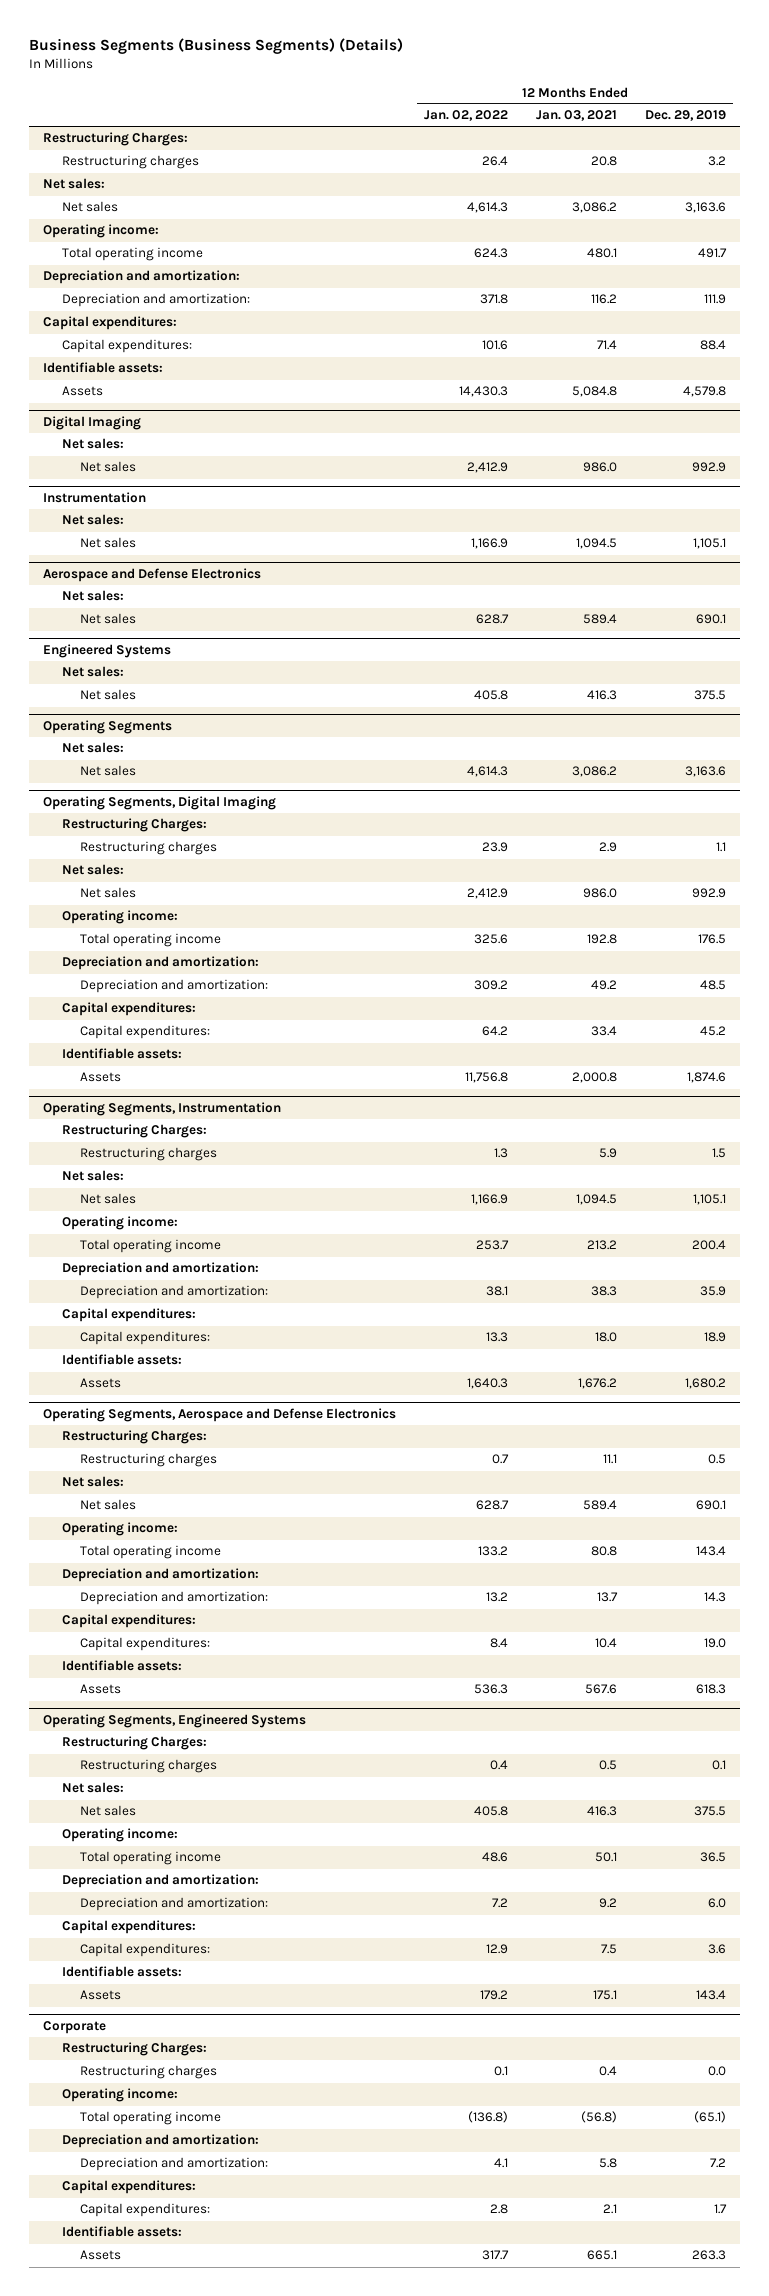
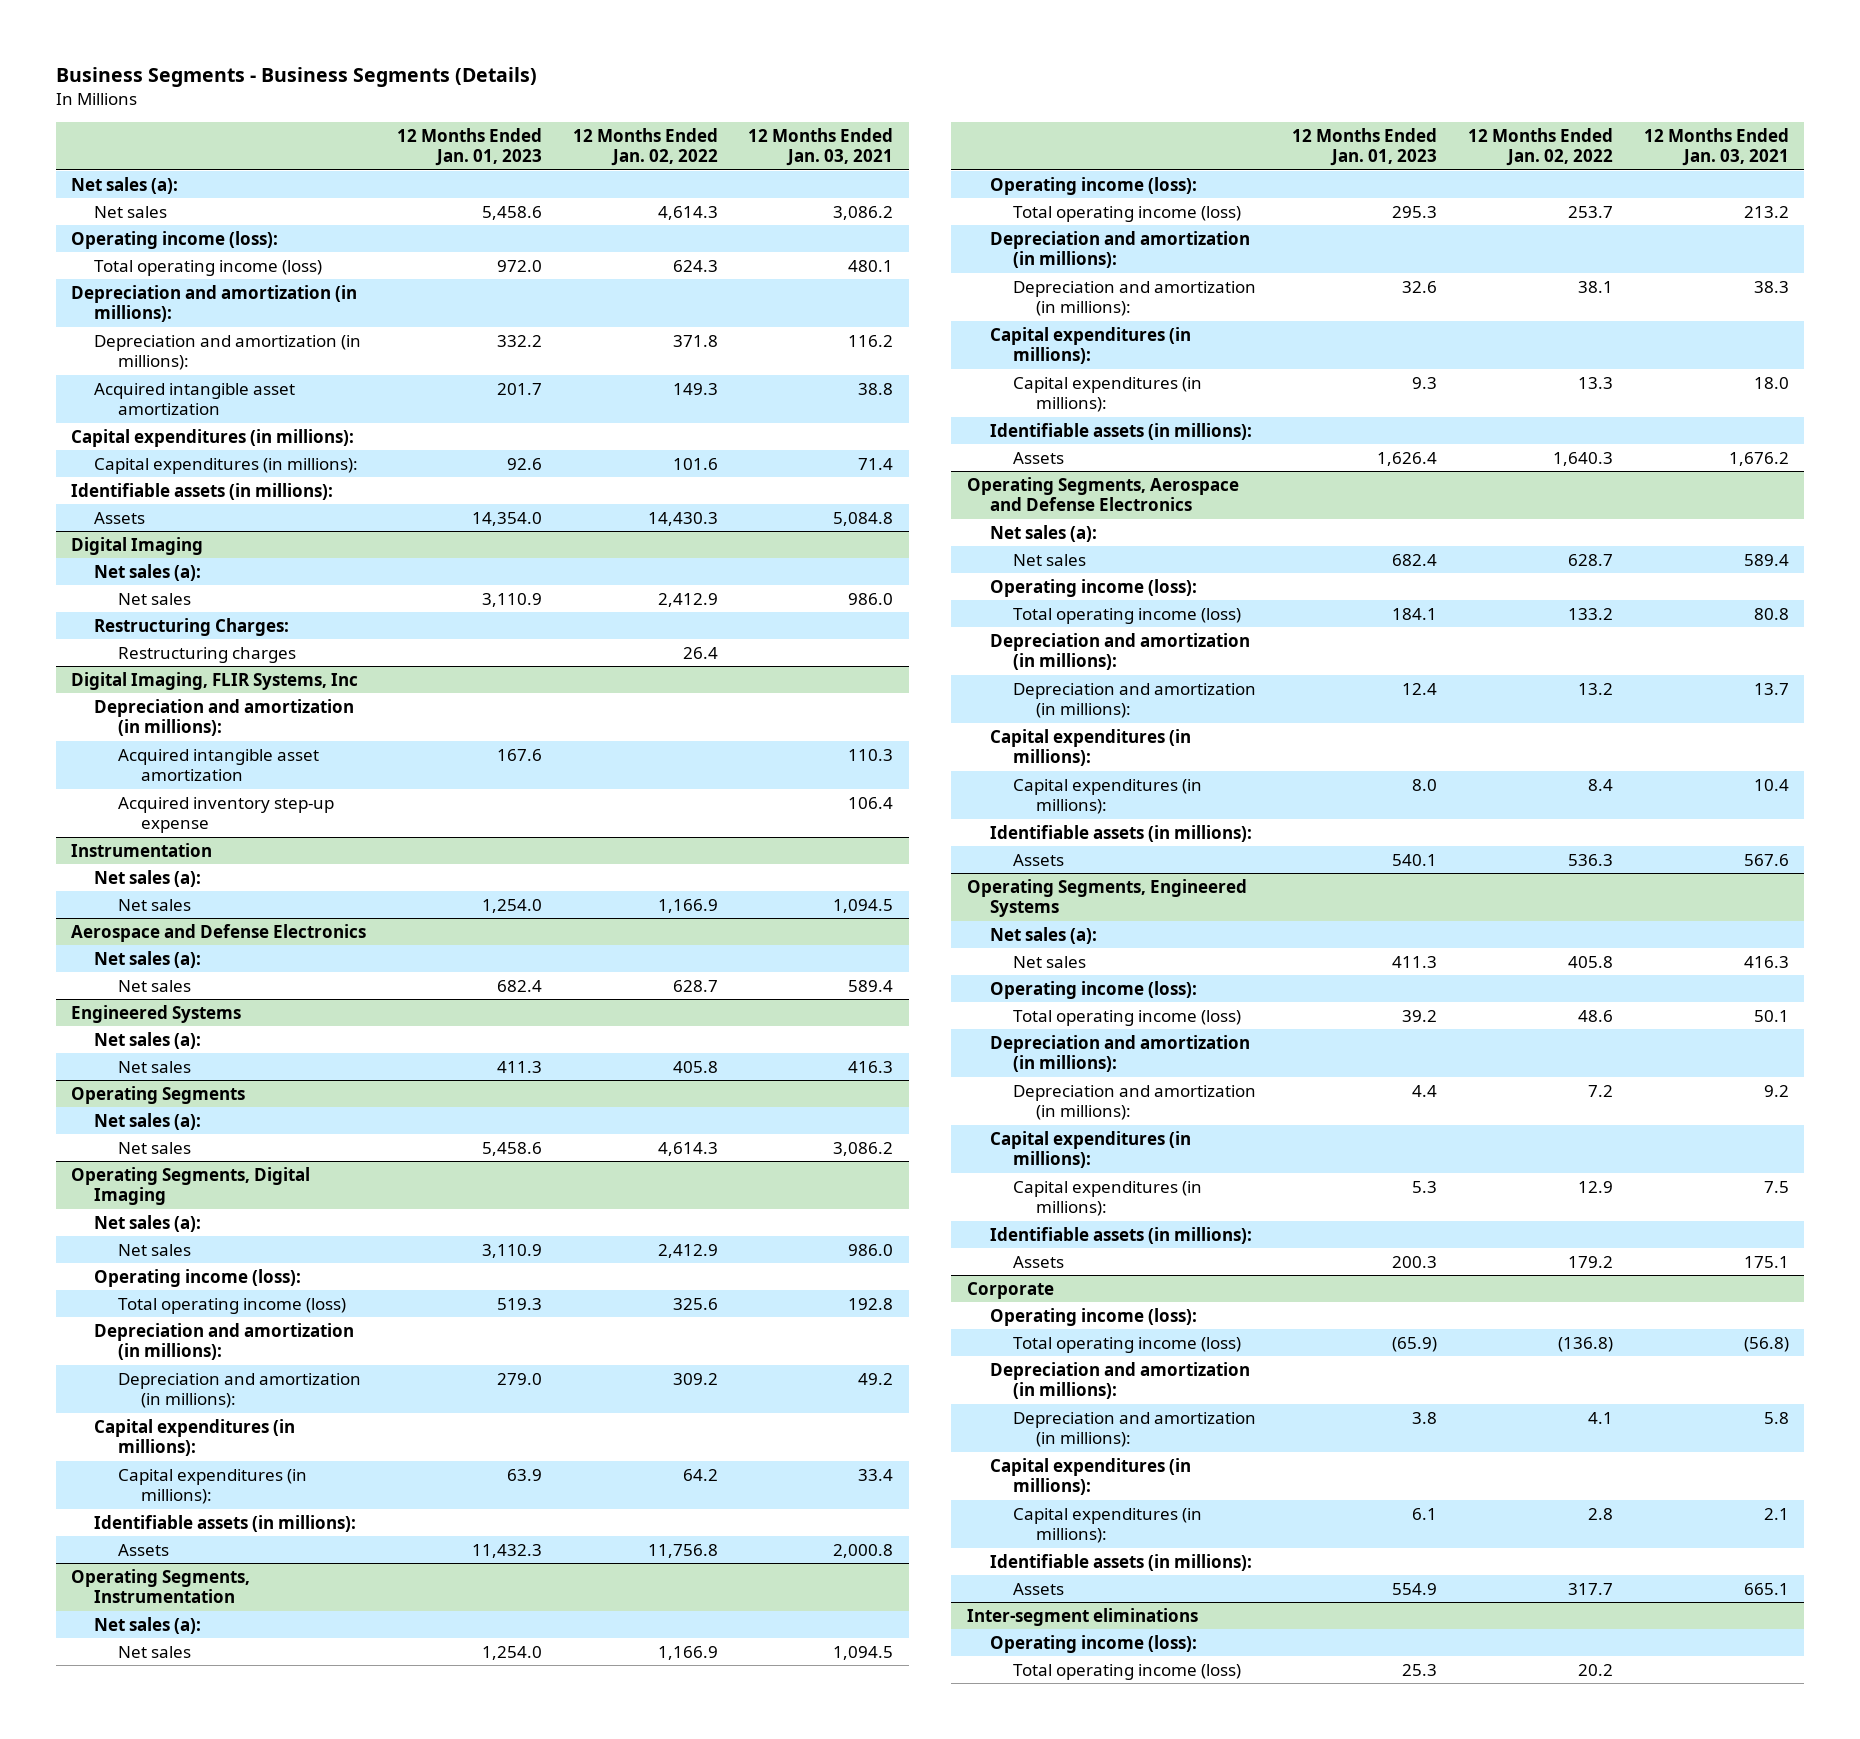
- Business Segments (Business Segments) (Details)
+ Business Segments - Business Segments (Details)
- | 12 Months Ended Jan. 02, 2022 | 12 Months Ended Jan. 03, 2021 | 12 Months Ended Dec. 29, 2019
+ | 12 Months Ended Jan. 01, 2023 | 12 Months Ended Jan. 02, 2022 | 12 Months Ended Jan. 03, 2021
- Restructuring Charges:
- Restructuring charges | 26.4 | 20.8 | 3.2
- Net sales:
+ Net sales (a):
- Operating income:
- Total operating income | 624.3 | 480.1 | 491.7
- Depreciation and amortization:
- Depreciation and amortization: | 371.8 | 116.2 | 111.9
- Capital expenditures:
- Capital expenditures: | 101.6 | 71.4 | 88.4
- Identifiable assets:
+ Operating income (loss):
+ Total operating income (loss) | 972.0 | 624.3 | 480.1
+ Depreciation and amortization (in millions):
+ Depreciation and amortization (in millions): | 332.2 | 371.8 | 116.2
+ Acquired intangible asset amortization | 201.7 | 149.3 | 38.8
+ Capital expenditures (in millions):
+ Capital expenditures (in millions): | 92.6 | 101.6 | 71.4
+ Identifiable assets (in millions):
@ Digital Imaging
- Net sales:
+ Net sales (a):
+ Restructuring Charges:
+ Restructuring charges | | 26.4 |
+ Digital Imaging, FLIR Systems, Inc
+ Depreciation and amortization (in millions):
+ Acquired intangible asset amortization | 167.6 | | 110.3
+ Acquired inventory step-up expense | | | 106.4
@ Instrumentation
- Net sales:
+ Net sales (a):
@ Aerospace and Defense Electronics
- Net sales:
+ Net sales (a):
@ Engineered Systems
- Net sales:
+ Net sales (a):
@ Operating Segments
- Net sales:
+ Net sales (a):
@ Operating Segments, Digital Imaging
- Restructuring Charges:
- Restructuring charges | 23.9 | 2.9 | 1.1
- Net sales:
+ Net sales (a):
- Operating income:
- Total operating income | 325.6 | 192.8 | 176.5
- Depreciation and amortization:
- Depreciation and amortization: | 309.2 | 49.2 | 48.5
- Capital expenditures:
- Capital expenditures: | 64.2 | 33.4 | 45.2
- Identifiable assets:
+ Operating income (loss):
+ Total operating income (loss) | 519.3 | 325.6 | 192.8
+ Depreciation and amortization (in millions):
+ Depreciation and amortization (in millions): | 279.0 | 309.2 | 49.2
+ Capital expenditures (in millions):
+ Capital expenditures (in millions): | 63.9 | 64.2 | 33.4
+ Identifiable assets (in millions):
@ Operating Segments, Instrumentation
- Restructuring Charges:
- Restructuring charges | 1.3 | 5.9 | 1.5
- Net sales:
+ Net sales (a):
- Operating income:
- Total operating income | 253.7 | 213.2 | 200.4
- Depreciation and amortization:
- Depreciation and amortization: | 38.1 | 38.3 | 35.9
- Capital expenditures:
- Capital expenditures: | 13.3 | 18.0 | 18.9
- Identifiable assets:
+ Operating income (loss):
+ Total operating income (loss) | 295.3 | 253.7 | 213.2
+ Depreciation and amortization (in millions):
+ Depreciation and amortization (in millions): | 32.6 | 38.1 | 38.3
+ Capital expenditures (in millions):
+ Capital expenditures (in millions): | 9.3 | 13.3 | 18.0
+ Identifiable assets (in millions):
@ Operating Segments, Aerospace and Defense Electronics
- Restructuring Charges:
- Restructuring charges | 0.7 | 11.1 | 0.5
- Net sales:
+ Net sales (a):
- Operating income:
- Total operating income | 133.2 | 80.8 | 143.4
- Depreciation and amortization:
- Depreciation and amortization: | 13.2 | 13.7 | 14.3
- Capital expenditures:
- Capital expenditures: | 8.4 | 10.4 | 19.0
- Identifiable assets:
+ Operating income (loss):
+ Total operating income (loss) | 184.1 | 133.2 | 80.8
+ Depreciation and amortization (in millions):
+ Depreciation and amortization (in millions): | 12.4 | 13.2 | 13.7
+ Capital expenditures (in millions):
+ Capital expenditures (in millions): | 8.0 | 8.4 | 10.4
+ Identifiable assets (in millions):
@ Operating Segments, Engineered Systems
- Restructuring Charges:
- Restructuring charges | 0.4 | 0.5 | 0.1
- Net sales:
+ Net sales (a):
- Operating income:
- Total operating income | 48.6 | 50.1 | 36.5
- Depreciation and amortization:
- Depreciation and amortization: | 7.2 | 9.2 | 6.0
- Capital expenditures:
- Capital expenditures: | 12.9 | 7.5 | 3.6
- Identifiable assets:
+ Operating income (loss):
+ Total operating income (loss) | 39.2 | 48.6 | 50.1
+ Depreciation and amortization (in millions):
+ Depreciation and amortization (in millions): | 4.4 | 7.2 | 9.2
+ Capital expenditures (in millions):
+ Capital expenditures (in millions): | 5.3 | 12.9 | 7.5
+ Identifiable assets (in millions):
@ Corporate
- Restructuring Charges:
- Restructuring charges | 0.1 | 0.4 | 0.0
- Operating income:
- Total operating income | (136.8) | (56.8) | (65.1)
- Depreciation and amortization:
- Depreciation and amortization: | 4.1 | 5.8 | 7.2
- Capital expenditures:
- Capital expenditures: | 2.8 | 2.1 | 1.7
- Identifiable assets:
+ Operating income (loss):
+ Total operating income (loss) | (65.9) | (136.8) | (56.8)
+ Depreciation and amortization (in millions):
+ Depreciation and amortization (in millions): | 3.8 | 4.1 | 5.8
+ Capital expenditures (in millions):
+ Capital expenditures (in millions): | 6.1 | 2.8 | 2.1
+ Identifiable assets (in millions):
+ Inter-segment eliminations
+ Operating income (loss):
+ Total operating income (loss) | 25.3 | 20.2 |

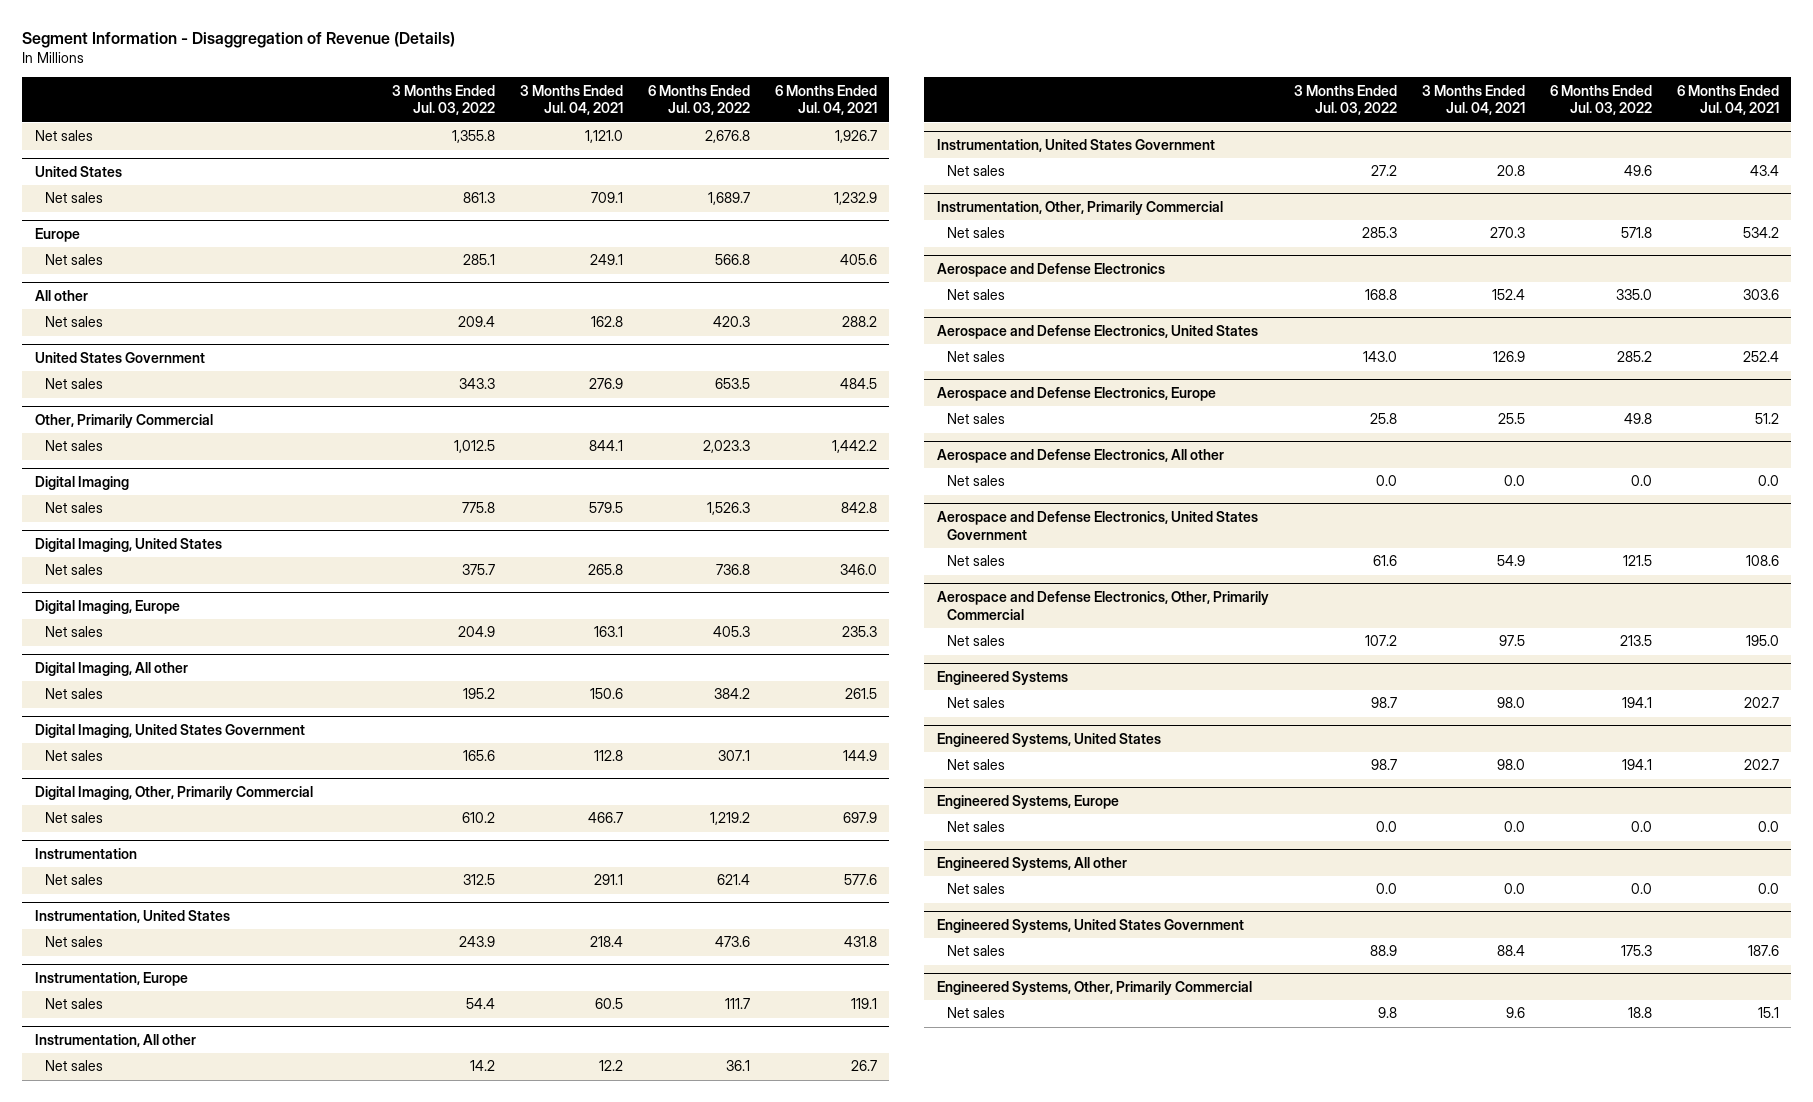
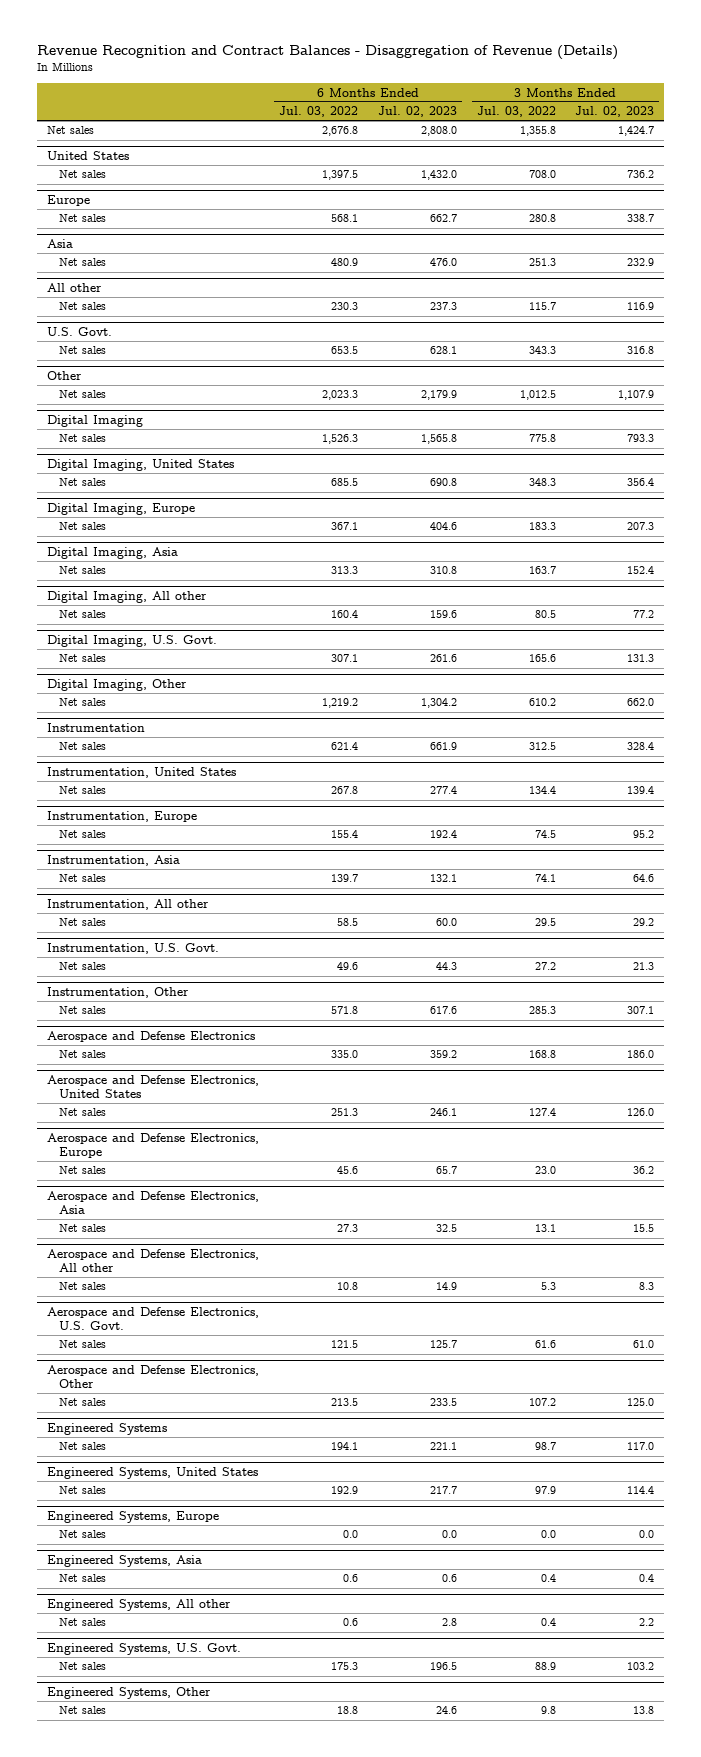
- Segment Information - Disaggregation of Revenue (Details)
+ Revenue Recognition and Contract Balances - Disaggregation of Revenue (Details)
- | 3 Months Ended Jul. 03, 2022 | 3 Months Ended Jul. 04, 2021 | 6 Months Ended Jul. 03, 2022 | 6 Months Ended Jul. 04, 2021
+ | 6 Months Ended Jul. 03, 2022 | 6 Months Ended Jul. 02, 2023 | 3 Months Ended Jul. 03, 2022 | 3 Months Ended Jul. 02, 2023
@ United States
- Net sales | 861.3 | 709.1 | 1,689.7 | 1,232.9
+ Net sales | 1,397.5 | 1,432.0 | 708.0 | 736.2
@ Europe
- Net sales | 285.1 | 249.1 | 566.8 | 405.6
+ Net sales | 568.1 | 662.7 | 280.8 | 338.7
+ Asia
+ Net sales | 480.9 | 476.0 | 251.3 | 232.9
@ All other
- Net sales | 209.4 | 162.8 | 420.3 | 288.2
- United States Government
@ All other
+ Net sales | 230.3 | 237.3 | 115.7 | 116.9
+ U.S. Govt.
- Other, Primarily Commercial
+ Other
@ Digital Imaging, United States
- Net sales | 375.7 | 265.8 | 736.8 | 346.0
+ Net sales | 685.5 | 690.8 | 348.3 | 356.4
@ Digital Imaging, Europe
- Net sales | 204.9 | 163.1 | 405.3 | 235.3
+ Net sales | 367.1 | 404.6 | 183.3 | 207.3
+ Digital Imaging, Asia
+ Net sales | 313.3 | 310.8 | 163.7 | 152.4
@ Digital Imaging, All other
- Net sales | 195.2 | 150.6 | 384.2 | 261.5
- Digital Imaging, United States Government
@ Digital Imaging, All other
+ Net sales | 160.4 | 159.6 | 80.5 | 77.2
+ Digital Imaging, U.S. Govt.
- Digital Imaging, Other, Primarily Commercial
+ Digital Imaging, Other
@ Instrumentation, United States
- Net sales | 243.9 | 218.4 | 473.6 | 431.8
+ Net sales | 267.8 | 277.4 | 134.4 | 139.4
@ Instrumentation, Europe
- Net sales | 54.4 | 60.5 | 111.7 | 119.1
+ Net sales | 155.4 | 192.4 | 74.5 | 95.2
+ Instrumentation, Asia
+ Net sales | 139.7 | 132.1 | 74.1 | 64.6
@ Instrumentation, All other
- Net sales | 14.2 | 12.2 | 36.1 | 26.7
- Instrumentation, United States Government
@ Instrumentation, All other
+ Net sales | 58.5 | 60.0 | 29.5 | 29.2
+ Instrumentation, U.S. Govt.
- Instrumentation, Other, Primarily Commercial
+ Instrumentation, Other
@ Aerospace and Defense Electronics, United States
- Net sales | 143.0 | 126.9 | 285.2 | 252.4
+ Net sales | 251.3 | 246.1 | 127.4 | 126.0
@ Aerospace and Defense Electronics, Europe
- Net sales | 25.8 | 25.5 | 49.8 | 51.2
+ Net sales | 45.6 | 65.7 | 23.0 | 36.2
+ Aerospace and Defense Electronics, Asia
+ Net sales | 27.3 | 32.5 | 13.1 | 15.5
@ Aerospace and Defense Electronics, All other
- Net sales | 0.0 | 0.0 | 0.0 | 0.0
- Aerospace and Defense Electronics, United States Government
@ Aerospace and Defense Electronics, All other
+ Net sales | 10.8 | 14.9 | 5.3 | 8.3
+ Aerospace and Defense Electronics, U.S. Govt.
- Aerospace and Defense Electronics, Other, Primarily Commercial
+ Aerospace and Defense Electronics, Other
@ Engineered Systems, United States
- Net sales | 98.7 | 98.0 | 194.1 | 202.7
+ Net sales | 192.9 | 217.7 | 97.9 | 114.4
+ Engineered Systems, Asia
+ Net sales | 0.6 | 0.6 | 0.4 | 0.4
@ Engineered Systems, All other
- Net sales | 0.0 | 0.0 | 0.0 | 0.0
- Engineered Systems, United States Government
@ Engineered Systems, All other
+ Net sales | 0.6 | 2.8 | 0.4 | 2.2
+ Engineered Systems, U.S. Govt.
- Engineered Systems, Other, Primarily Commercial
+ Engineered Systems, Other

